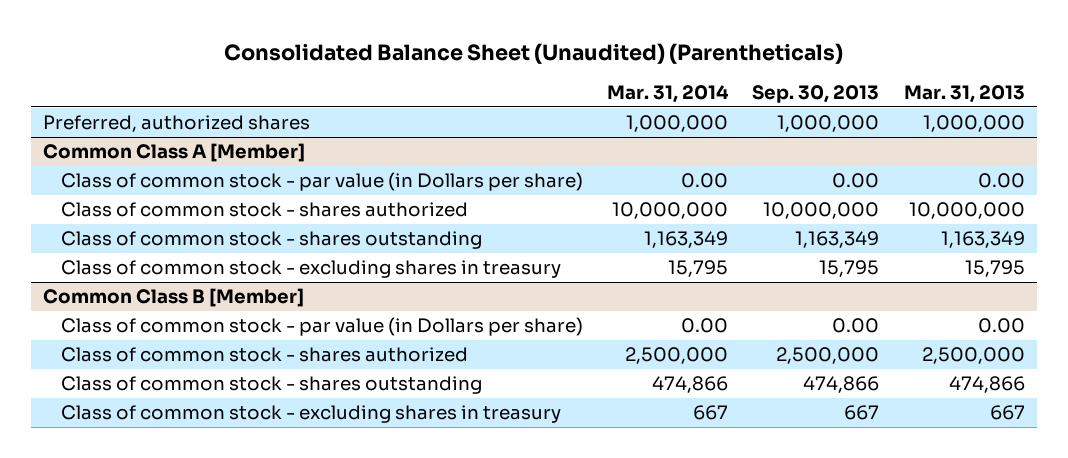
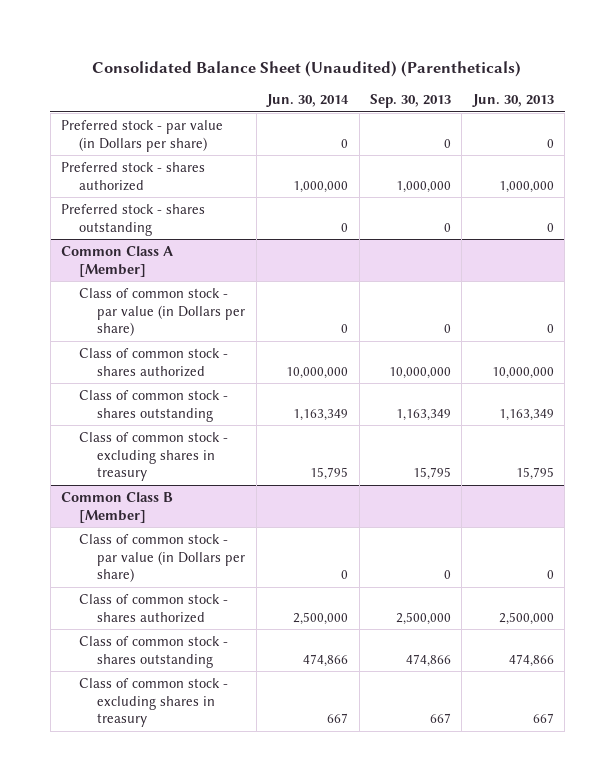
- | Mar. 31, 2014 | Sep. 30, 2013 | Mar. 31, 2013
+ | Jun. 30, 2014 | Sep. 30, 2013 | Jun. 30, 2013
- Preferred, authorized shares | 1,000,000 | 1,000,000 | 1,000,000
+ Preferred stock - par value (in Dollars per share) | 0 | 0 | 0
+ Preferred stock - shares authorized | 1,000,000 | 1,000,000 | 1,000,000
+ Preferred stock - shares outstanding | 0 | 0 | 0
@ Common Class A [Member]
- Class of common stock - par value (in Dollars per share) | 0.00 | 0.00 | 0.00
+ Class of common stock - par value (in Dollars per share) | 0 | 0 | 0
@ Common Class B [Member]
- Class of common stock - par value (in Dollars per share) | 0.00 | 0.00 | 0.00
+ Class of common stock - par value (in Dollars per share) | 0 | 0 | 0

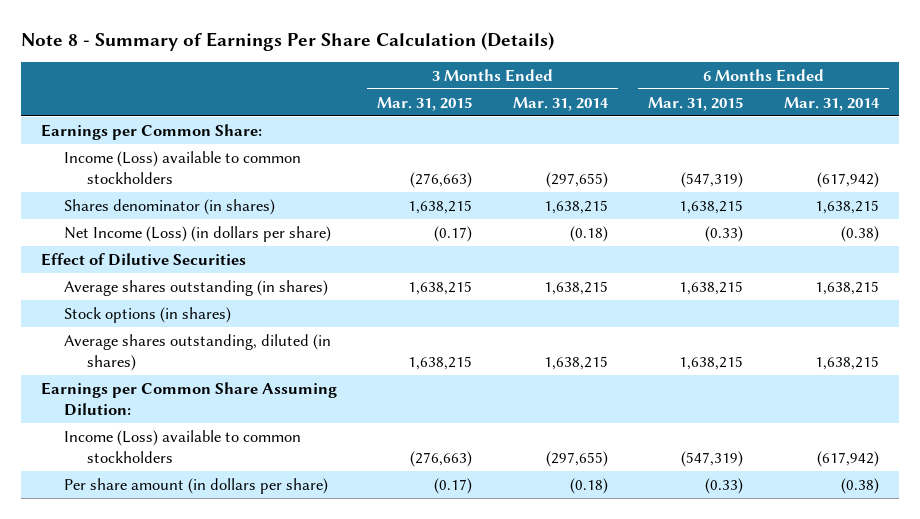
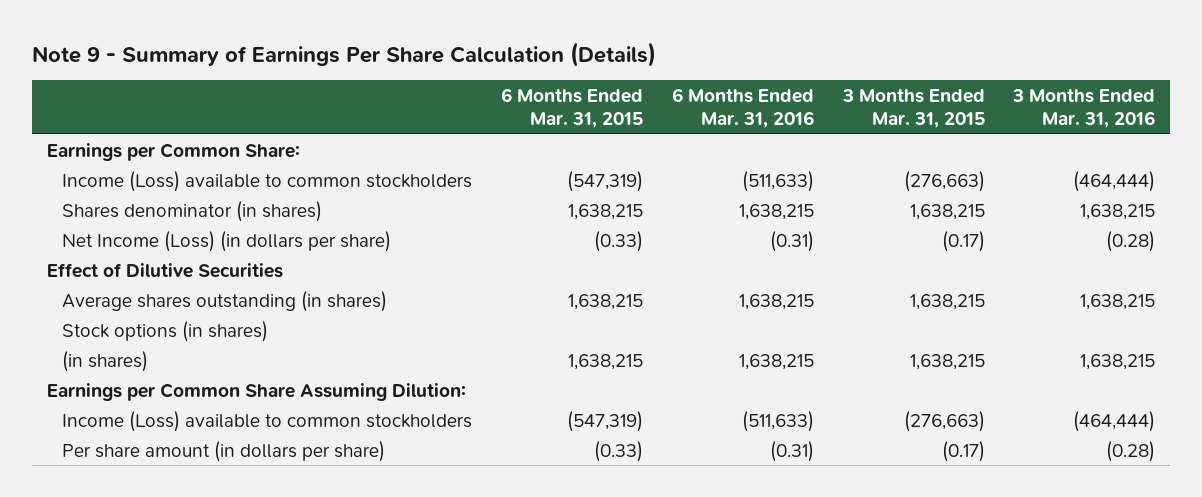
- Note 8 - Summary of Earnings Per Share Calculation (Details)
+ Note 9 - Summary of Earnings Per Share Calculation (Details)
- | 3 Months Ended Mar. 31, 2015 | 3 Months Ended Mar. 31, 2014 | 6 Months Ended Mar. 31, 2015 | 6 Months Ended Mar. 31, 2014
+ | 6 Months Ended Mar. 31, 2015 | 6 Months Ended Mar. 31, 2016 | 3 Months Ended Mar. 31, 2015 | 3 Months Ended Mar. 31, 2016
- Average shares outstanding, diluted (in shares) | 1,638,215 | 1,638,215 | 1,638,215 | 1,638,215
+ (in shares) | 1,638,215 | 1,638,215 | 1,638,215 | 1,638,215

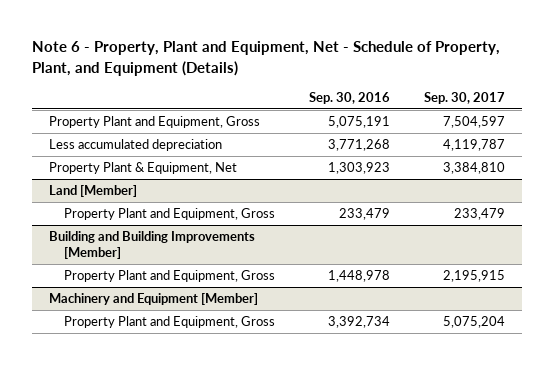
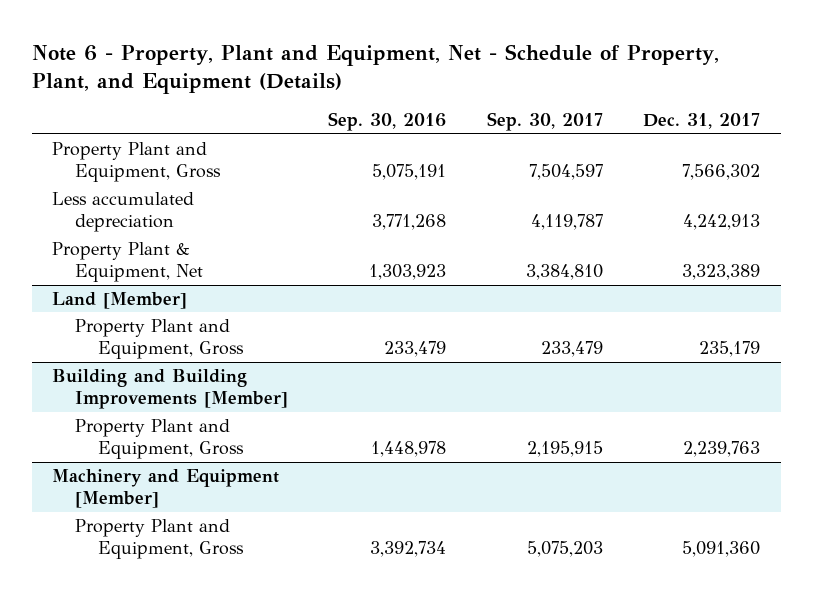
- | Sep. 30, 2016 | Sep. 30, 2017
+ | Sep. 30, 2016 | Sep. 30, 2017 | Dec. 31, 2017
@ Machinery and Equipment [Member]
- Property Plant and Equipment, Gross | 3,392,734 | 5,075,204
+ Property Plant and Equipment, Gross | 3,392,734 | 5,075,203 | 5,091,360

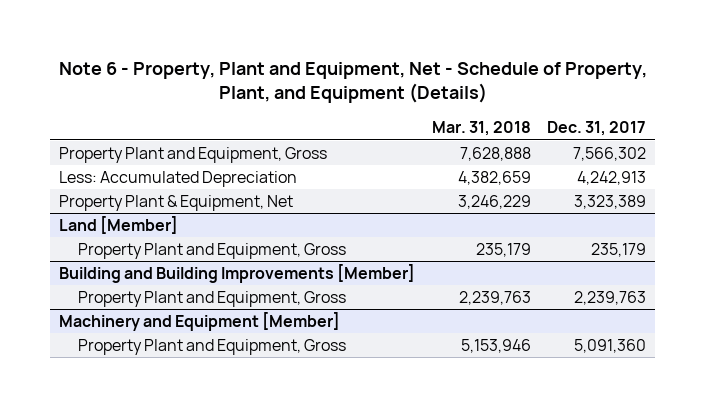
- | Sep. 30, 2016 | Sep. 30, 2017 | Dec. 31, 2017
+ | Mar. 31, 2018 | Dec. 31, 2017
- Less accumulated depreciation | 3,771,268 | 4,119,787 | 4,242,913
+ Less: Accumulated Depreciation | 4,382,659 | 4,242,913

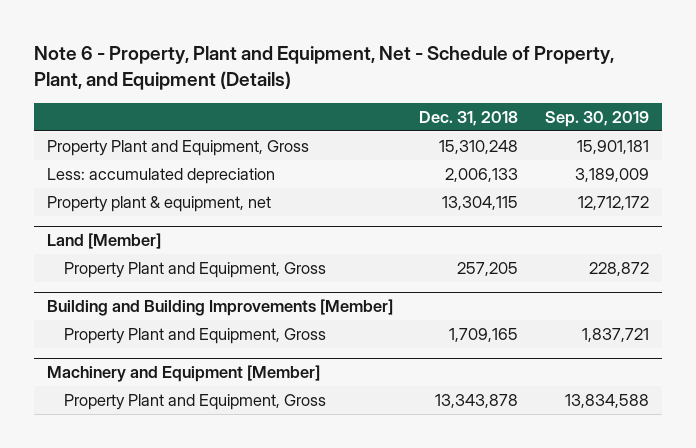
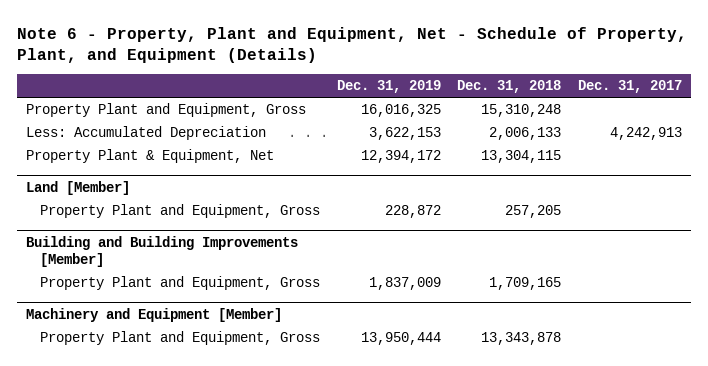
- | Dec. 31, 2018 | Sep. 30, 2019
+ | Dec. 31, 2019 | Dec. 31, 2018 | Dec. 31, 2017
- Less: accumulated depreciation | 2,006,133 | 3,189,009
- Property plant & equipment, net | 13,304,115 | 12,712,172
+ Less: Accumulated Depreciation | 3,622,153 | 2,006,133 | 4,242,913
+ Property Plant & Equipment, Net | 12,394,172 | 13,304,115 |

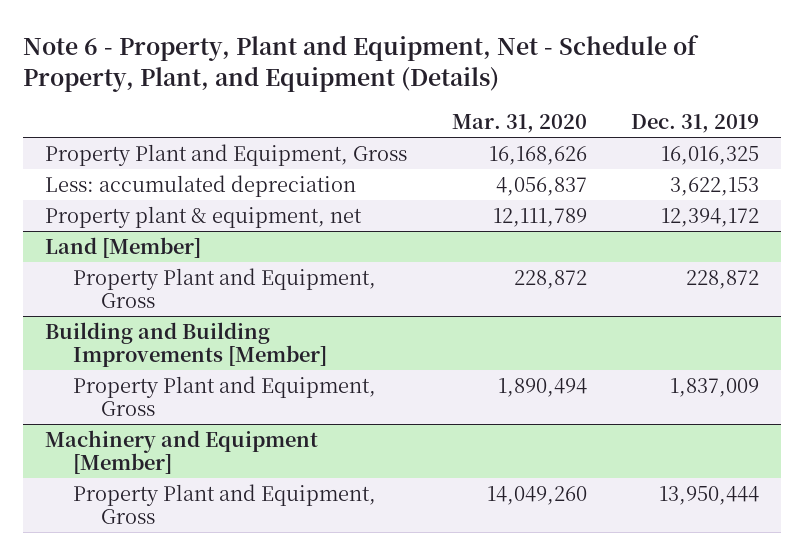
- | Dec. 31, 2019 | Dec. 31, 2018 | Dec. 31, 2017
+ | Mar. 31, 2020 | Dec. 31, 2019
- Less: Accumulated Depreciation | 3,622,153 | 2,006,133 | 4,242,913
- Property Plant & Equipment, Net | 12,394,172 | 13,304,115 |
+ Less: accumulated depreciation | 4,056,837 | 3,622,153
+ Property plant & equipment, net | 12,111,789 | 12,394,172

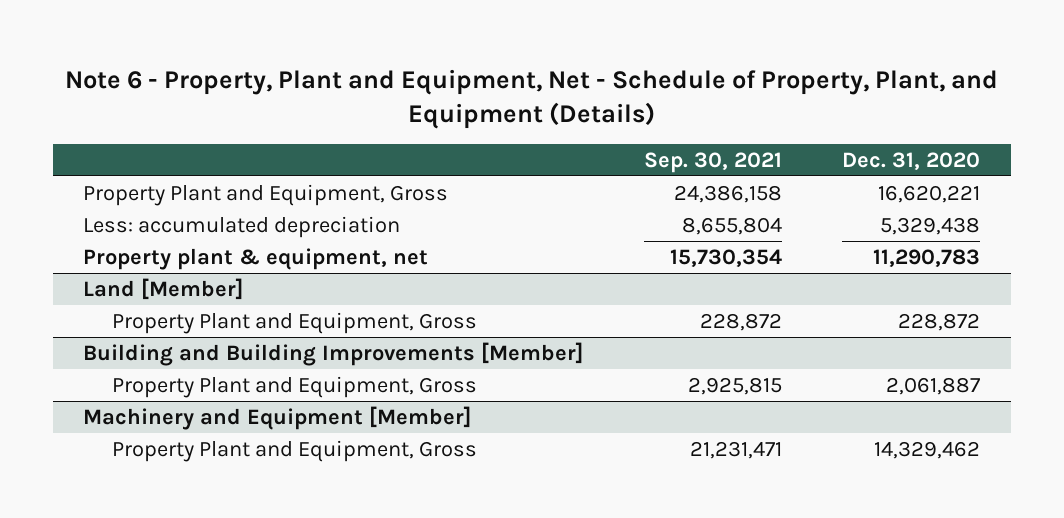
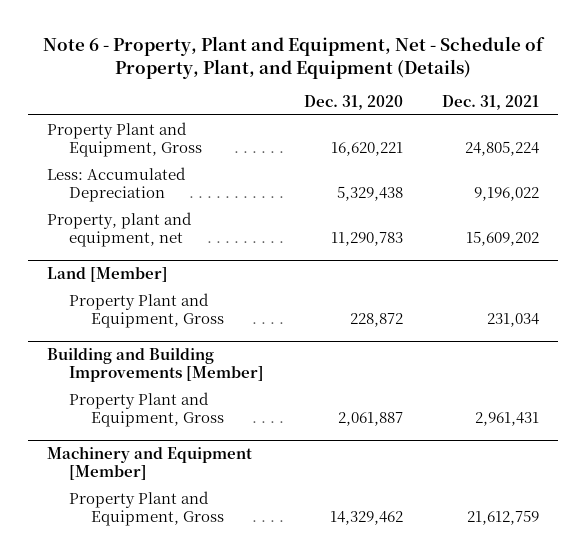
- | Sep. 30, 2021 | Dec. 31, 2020
+ | Dec. 31, 2020 | Dec. 31, 2021
- Less: accumulated depreciation | 8,655,804 | 5,329,438
- Property plant & equipment, net | 15,730,354 | 11,290,783
+ Less: Accumulated Depreciation | 5,329,438 | 9,196,022
+ Property, plant and equipment, net | 11,290,783 | 15,609,202

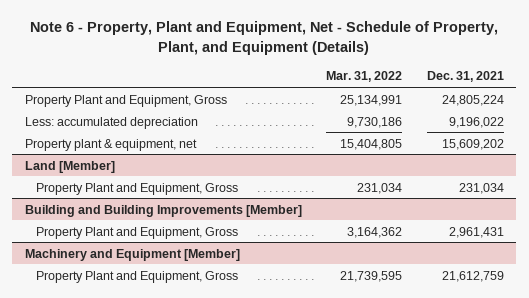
- | Dec. 31, 2020 | Dec. 31, 2021
+ | Mar. 31, 2022 | Dec. 31, 2021
- Less: Accumulated Depreciation | 5,329,438 | 9,196,022
- Property, plant and equipment, net | 11,290,783 | 15,609,202
+ Less: accumulated depreciation | 9,730,186 | 9,196,022
+ Property plant & equipment, net | 15,404,805 | 15,609,202

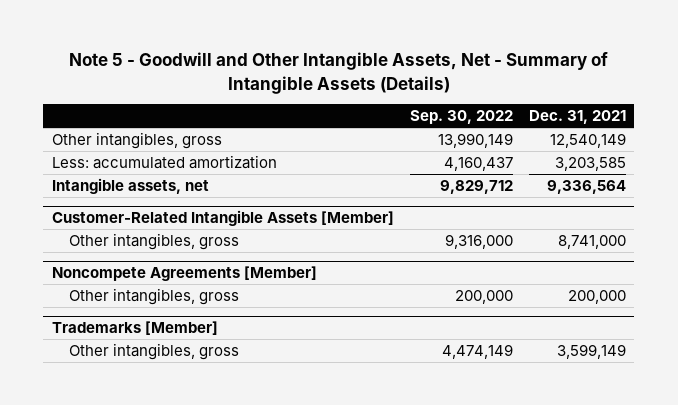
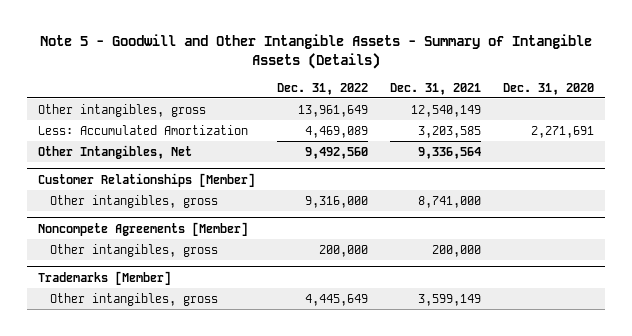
- Note 5 - Goodwill and Other Intangible Assets, Net - Summary of Intangible Assets (Details)
+ Note 5 - Goodwill and Other Intangible Assets - Summary of Intangible Assets (Details)
- | Sep. 30, 2022 | Dec. 31, 2021
+ | Dec. 31, 2022 | Dec. 31, 2021 | Dec. 31, 2020
- Less: accumulated amortization | 4,160,437 | 3,203,585
- Intangible assets, net | 9,829,712 | 9,336,564
- Customer-Related Intangible Assets [Member]
+ Less: Accumulated Amortization | 4,469,089 | 3,203,585 | 2,271,691
+ Other Intangibles, Net | 9,492,560 | 9,336,564 |
+ Customer Relationships [Member]

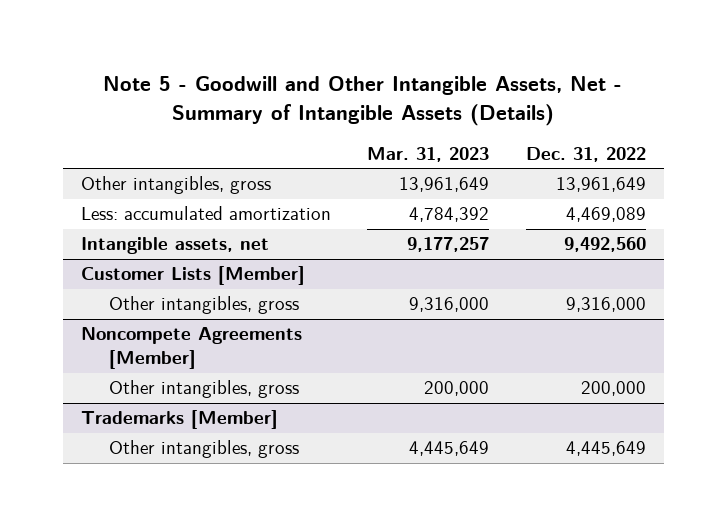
- Note 5 - Goodwill and Other Intangible Assets - Summary of Intangible Assets (Details)
+ Note 5 - Goodwill and Other Intangible Assets, Net - Summary of Intangible Assets (Details)
- | Dec. 31, 2022 | Dec. 31, 2021 | Dec. 31, 2020
+ | Mar. 31, 2023 | Dec. 31, 2022
- Less: Accumulated Amortization | 4,469,089 | 3,203,585 | 2,271,691
- Other Intangibles, Net | 9,492,560 | 9,336,564 |
- Customer Relationships [Member]
+ Less: accumulated amortization | 4,784,392 | 4,469,089
+ Intangible assets, net | 9,177,257 | 9,492,560
+ Customer Lists [Member]

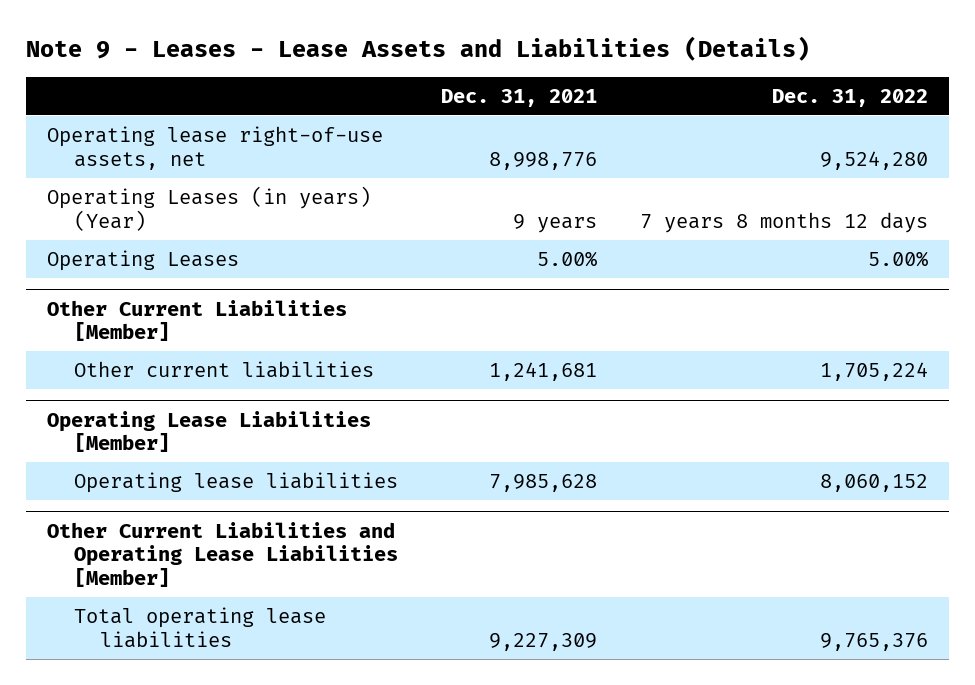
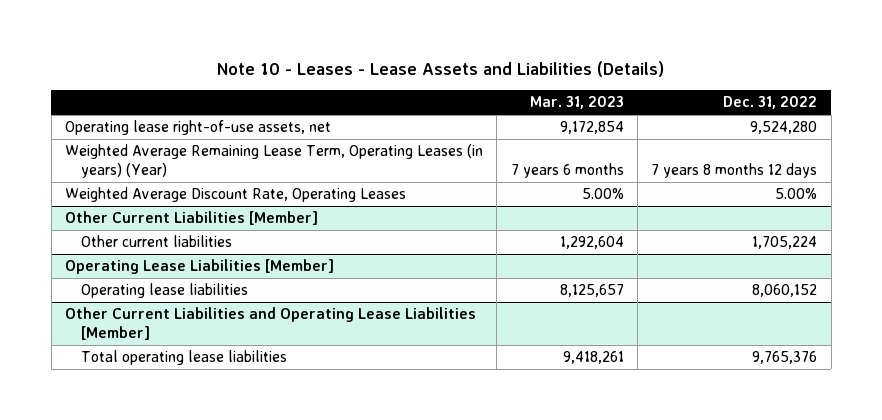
- Note 9 - Leases - Lease Assets and Liabilities (Details)
+ Note 10 - Leases - Lease Assets and Liabilities (Details)
- | Dec. 31, 2021 | Dec. 31, 2022
+ | Mar. 31, 2023 | Dec. 31, 2022
- Operating Leases (in years) (Year) | 9 years | 7 years 8 months 12 days
- Operating Leases | 5.00% | 5.00%
+ Weighted Average Remaining Lease Term, Operating Leases (in years) (Year) | 7 years 6 months | 7 years 8 months 12 days
+ Weighted Average Discount Rate, Operating Leases | 5.00% | 5.00%

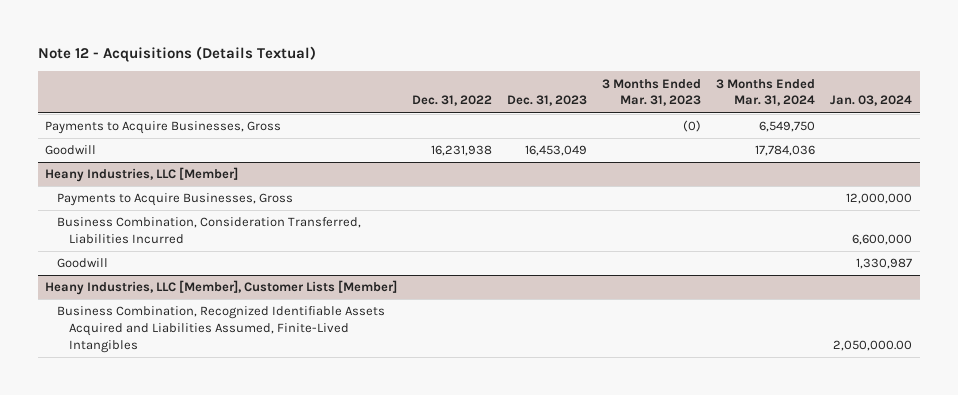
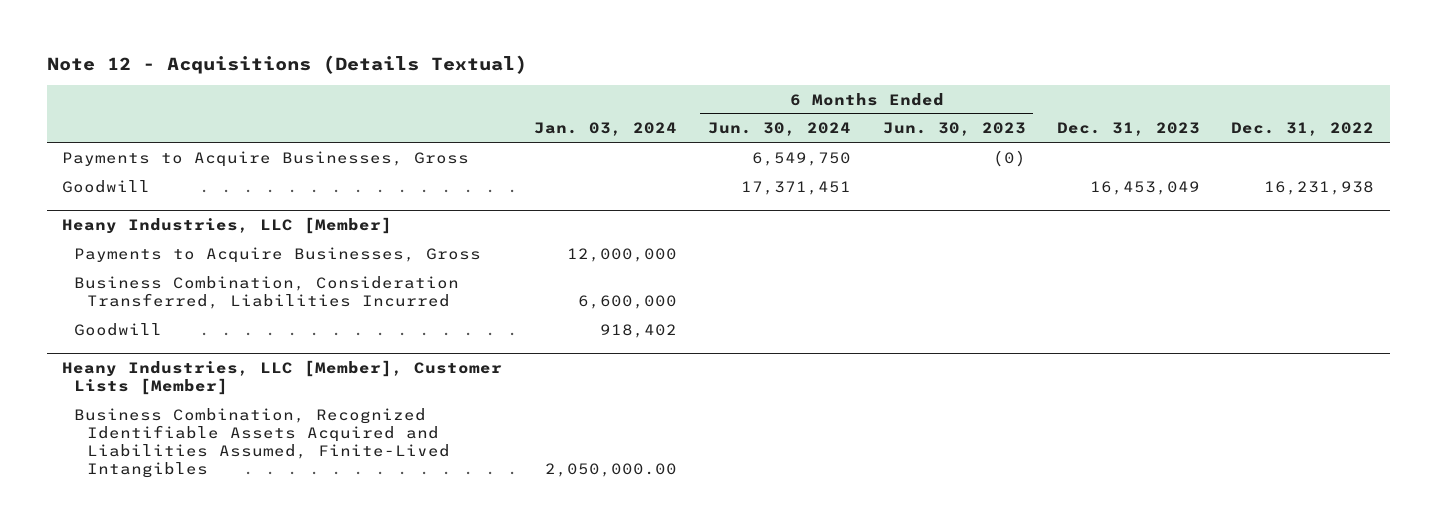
- | Dec. 31, 2022 | Dec. 31, 2023 | 3 Months Ended Mar. 31, 2023 | 3 Months Ended Mar. 31, 2024 | Jan. 03, 2024
+ | Jan. 03, 2024 | 6 Months Ended Jun. 30, 2024 | 6 Months Ended Jun. 30, 2023 | Dec. 31, 2023 | Dec. 31, 2022
@ Heany Industries, LLC [Member]
- Goodwill | | | | | 1,330,987
+ Goodwill | 918,402 | | | |

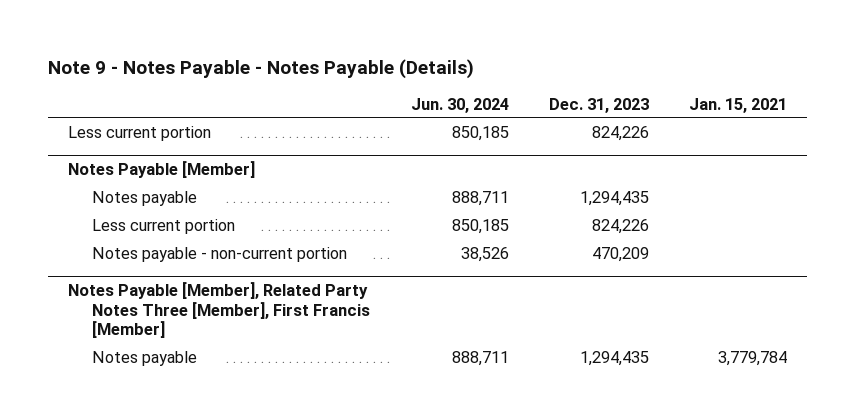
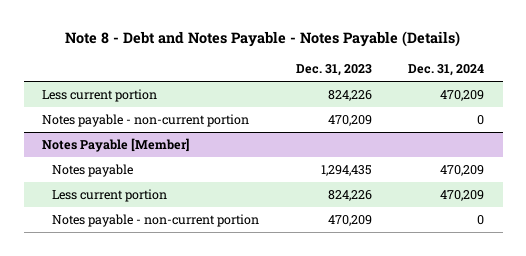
- Note 9 - Notes Payable - Notes Payable (Details)
+ Note 8 - Debt and Notes Payable - Notes Payable (Details)
- | Jun. 30, 2024 | Dec. 31, 2023 | Jan. 15, 2021
+ | Dec. 31, 2023 | Dec. 31, 2024
+ Notes payable - non-current portion | 470,209 | 0
- Notes Payable [Member], Related Party Notes Three [Member], First Francis [Member]
- Notes payable | 888,711 | 1,294,435 | 3,779,784

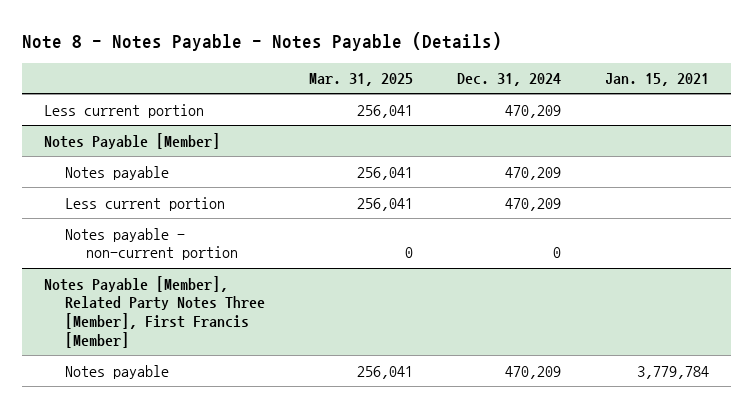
- Note 8 - Debt and Notes Payable - Notes Payable (Details)
+ Note 8 - Notes Payable - Notes Payable (Details)
- | Dec. 31, 2023 | Dec. 31, 2024
+ | Mar. 31, 2025 | Dec. 31, 2024 | Jan. 15, 2021
- Notes payable - non-current portion | 470,209 | 0
+ Notes Payable [Member], Related Party Notes Three [Member], First Francis [Member]
+ Notes payable | 256,041 | 470,209 | 3,779,784

